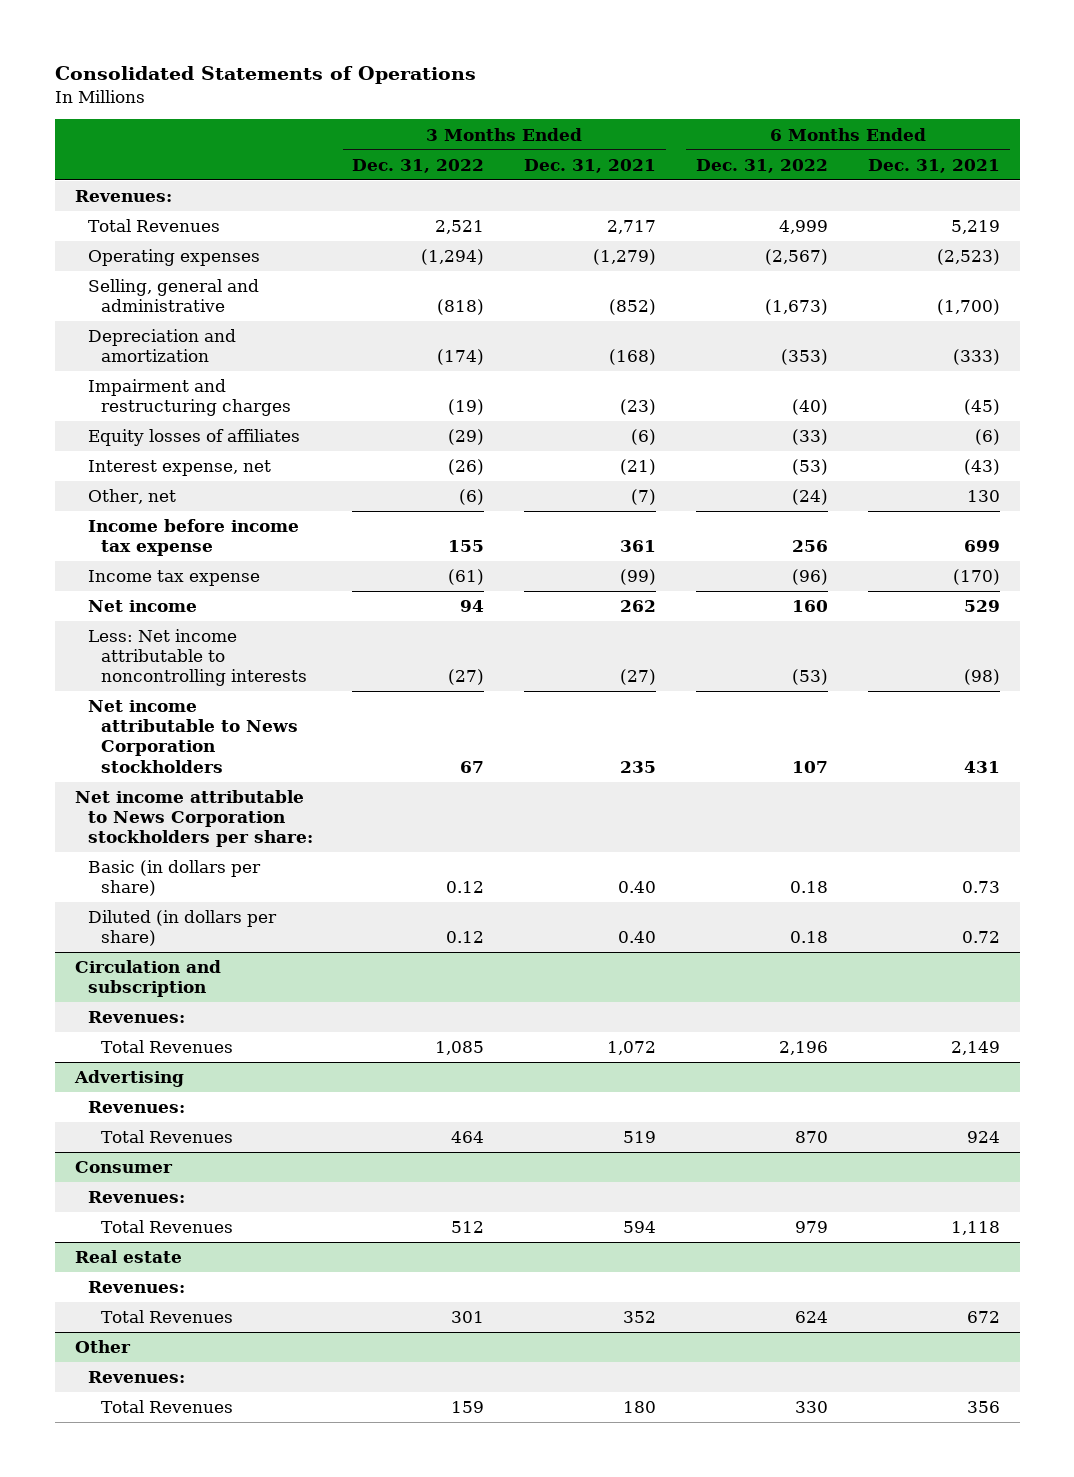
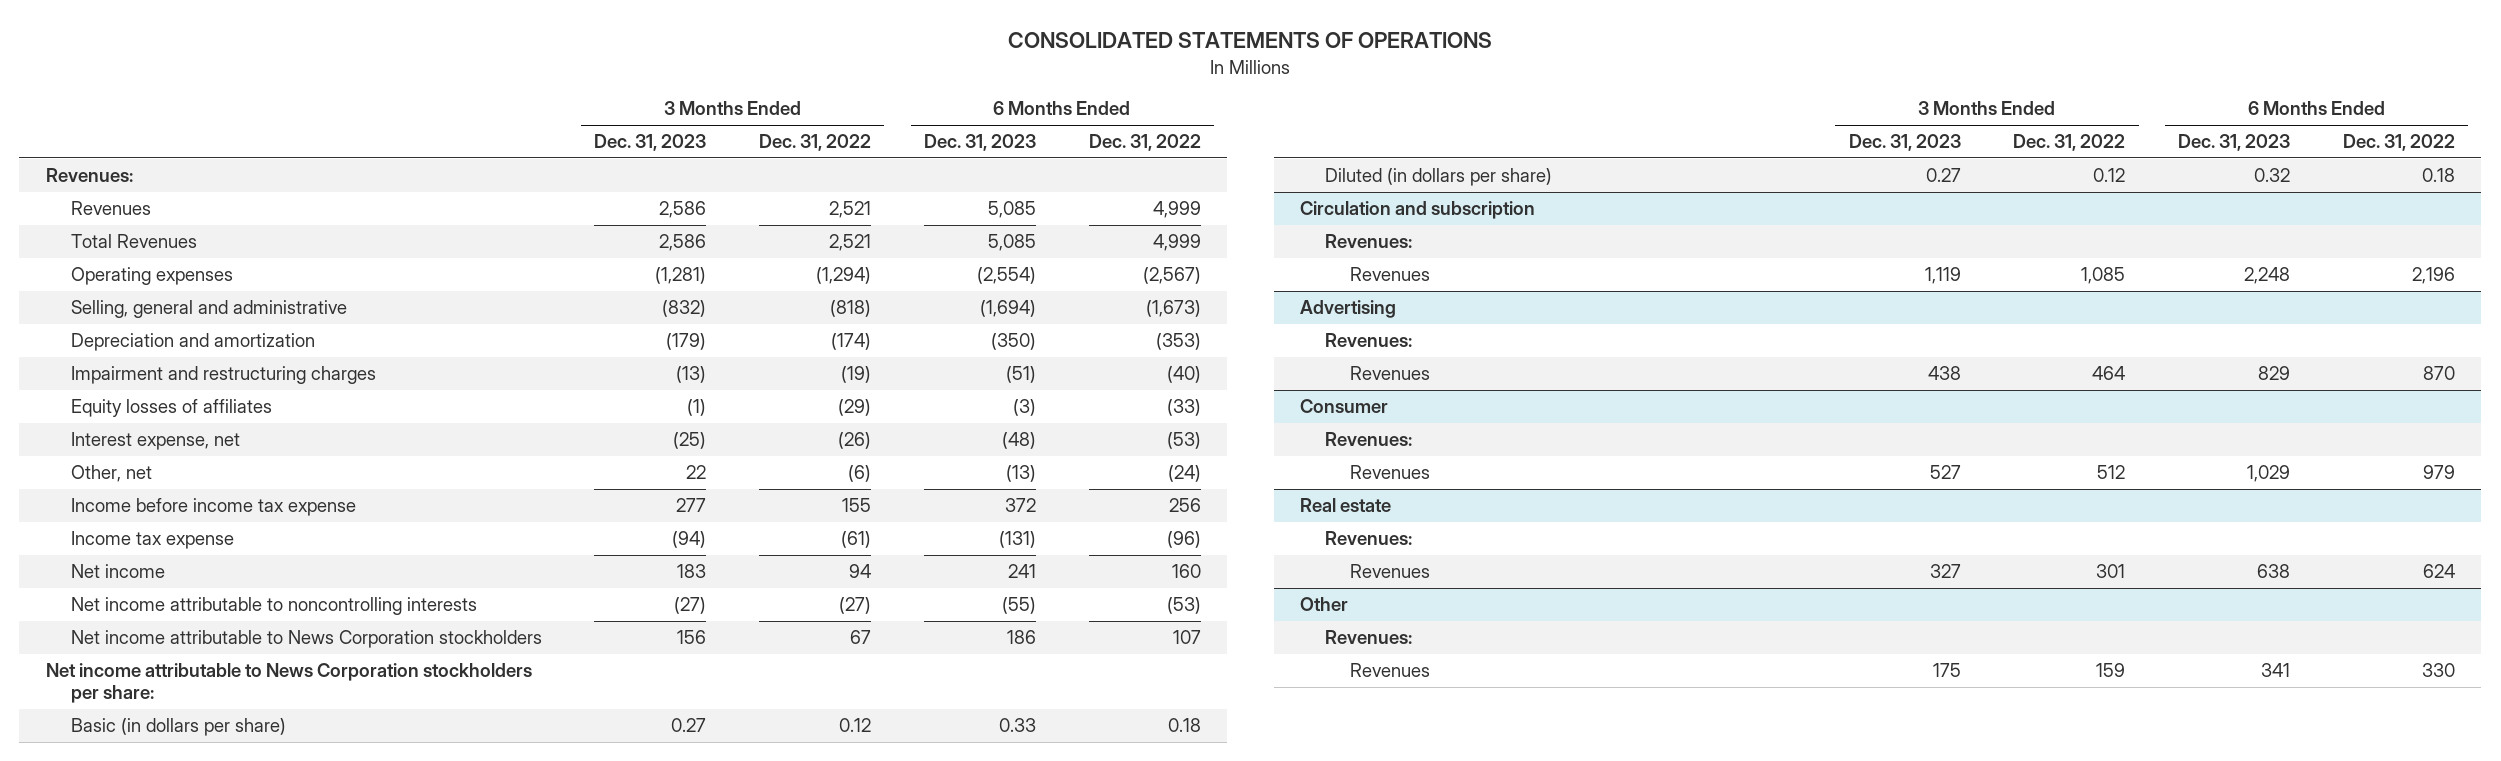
- Consolidated Statements of Operations
+ CONSOLIDATED STATEMENTS OF OPERATIONS
- | 3 Months Ended Dec. 31, 2022 | 3 Months Ended Dec. 31, 2021 | 6 Months Ended Dec. 31, 2022 | 6 Months Ended Dec. 31, 2021
+ | 3 Months Ended Dec. 31, 2023 | 3 Months Ended Dec. 31, 2022 | 6 Months Ended Dec. 31, 2023 | 6 Months Ended Dec. 31, 2022
+ Revenues | 2,586 | 2,521 | 5,085 | 4,999
- Less: Net income attributable to noncontrolling interests | (27) | (27) | (53) | (98)
+ Net income attributable to noncontrolling interests | (27) | (27) | (55) | (53)
@ Circulation and subscription
- Total Revenues | 1,085 | 1,072 | 2,196 | 2,149
+ Revenues | 1,119 | 1,085 | 2,248 | 2,196
@ Advertising
- Total Revenues | 464 | 519 | 870 | 924
+ Revenues | 438 | 464 | 829 | 870
@ Consumer
- Total Revenues | 512 | 594 | 979 | 1,118
+ Revenues | 527 | 512 | 1,029 | 979
@ Real estate
- Total Revenues | 301 | 352 | 624 | 672
+ Revenues | 327 | 301 | 638 | 624
@ Other
- Total Revenues | 159 | 180 | 330 | 356
+ Revenues | 175 | 159 | 341 | 330

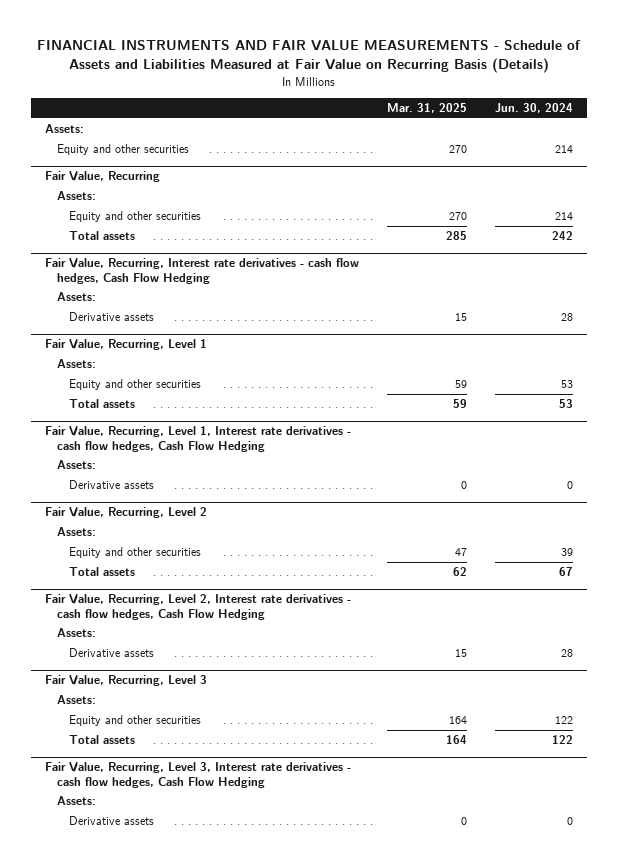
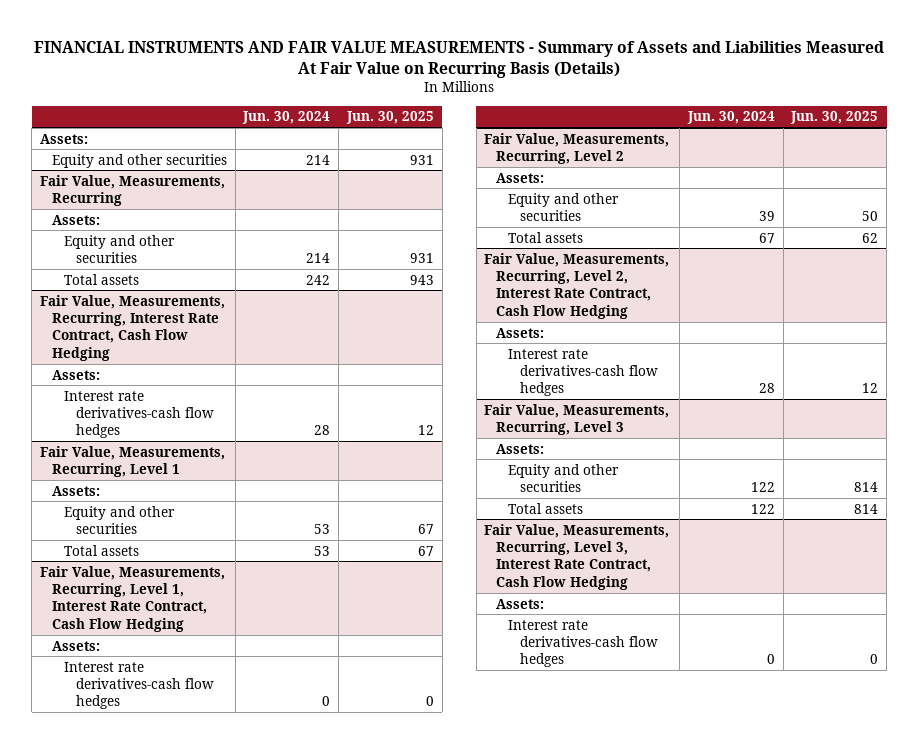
- FINANCIAL INSTRUMENTS AND FAIR VALUE MEASUREMENTS - Schedule of Assets and Liabilities Measured at Fair Value on Recurring Basis (Details)
+ FINANCIAL INSTRUMENTS AND FAIR VALUE MEASUREMENTS - Summary of Assets and Liabilities Measured At Fair Value on Recurring Basis (Details)
- | Mar. 31, 2025 | Jun. 30, 2024
+ | Jun. 30, 2024 | Jun. 30, 2025
- Fair Value, Recurring
+ Fair Value, Measurements, Recurring
- Fair Value, Recurring, Interest rate derivatives - cash flow hedges, Cash Flow Hedging
+ Fair Value, Measurements, Recurring, Interest Rate Contract, Cash Flow Hedging
- Derivative assets | 15 | 28
- Fair Value, Recurring, Level 1
+ Interest rate derivatives-cash flow hedges | 28 | 12
+ Fair Value, Measurements, Recurring, Level 1
- Fair Value, Recurring, Level 1, Interest rate derivatives - cash flow hedges, Cash Flow Hedging
+ Fair Value, Measurements, Recurring, Level 1, Interest Rate Contract, Cash Flow Hedging
- Derivative assets | 0 | 0
- Fair Value, Recurring, Level 2
+ Interest rate derivatives-cash flow hedges | 0 | 0
+ Fair Value, Measurements, Recurring, Level 2
- Fair Value, Recurring, Level 2, Interest rate derivatives - cash flow hedges, Cash Flow Hedging
+ Fair Value, Measurements, Recurring, Level 2, Interest Rate Contract, Cash Flow Hedging
- Derivative assets | 15 | 28
- Fair Value, Recurring, Level 3
+ Interest rate derivatives-cash flow hedges | 28 | 12
+ Fair Value, Measurements, Recurring, Level 3
- Fair Value, Recurring, Level 3, Interest rate derivatives - cash flow hedges, Cash Flow Hedging
+ Fair Value, Measurements, Recurring, Level 3, Interest Rate Contract, Cash Flow Hedging
- Derivative assets | 0 | 0
+ Interest rate derivatives-cash flow hedges | 0 | 0

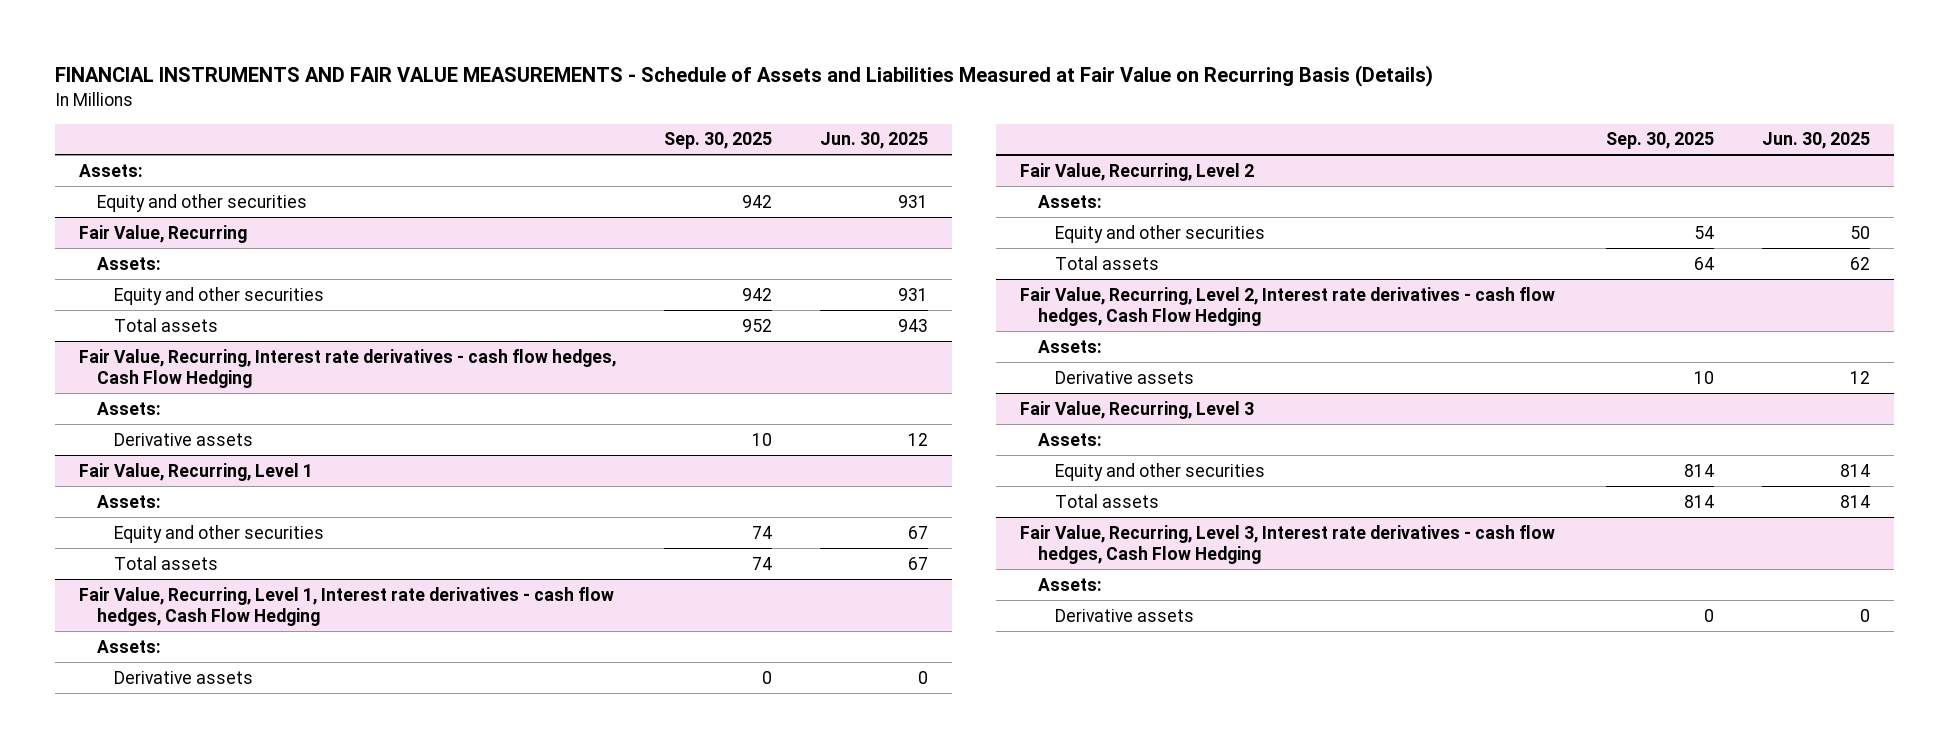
- FINANCIAL INSTRUMENTS AND FAIR VALUE MEASUREMENTS - Summary of Assets and Liabilities Measured At Fair Value on Recurring Basis (Details)
+ FINANCIAL INSTRUMENTS AND FAIR VALUE MEASUREMENTS - Schedule of Assets and Liabilities Measured at Fair Value on Recurring Basis (Details)
- | Jun. 30, 2024 | Jun. 30, 2025
+ | Sep. 30, 2025 | Jun. 30, 2025
- Fair Value, Measurements, Recurring
+ Fair Value, Recurring
- Fair Value, Measurements, Recurring, Interest Rate Contract, Cash Flow Hedging
+ Fair Value, Recurring, Interest rate derivatives - cash flow hedges, Cash Flow Hedging
- Interest rate derivatives-cash flow hedges | 28 | 12
- Fair Value, Measurements, Recurring, Level 1
+ Derivative assets | 10 | 12
+ Fair Value, Recurring, Level 1
- Fair Value, Measurements, Recurring, Level 1, Interest Rate Contract, Cash Flow Hedging
+ Fair Value, Recurring, Level 1, Interest rate derivatives - cash flow hedges, Cash Flow Hedging
- Interest rate derivatives-cash flow hedges | 0 | 0
- Fair Value, Measurements, Recurring, Level 2
+ Derivative assets | 0 | 0
+ Fair Value, Recurring, Level 2
- Fair Value, Measurements, Recurring, Level 2, Interest Rate Contract, Cash Flow Hedging
+ Fair Value, Recurring, Level 2, Interest rate derivatives - cash flow hedges, Cash Flow Hedging
- Interest rate derivatives-cash flow hedges | 28 | 12
- Fair Value, Measurements, Recurring, Level 3
+ Derivative assets | 10 | 12
+ Fair Value, Recurring, Level 3
- Fair Value, Measurements, Recurring, Level 3, Interest Rate Contract, Cash Flow Hedging
+ Fair Value, Recurring, Level 3, Interest rate derivatives - cash flow hedges, Cash Flow Hedging
- Interest rate derivatives-cash flow hedges | 0 | 0
+ Derivative assets | 0 | 0

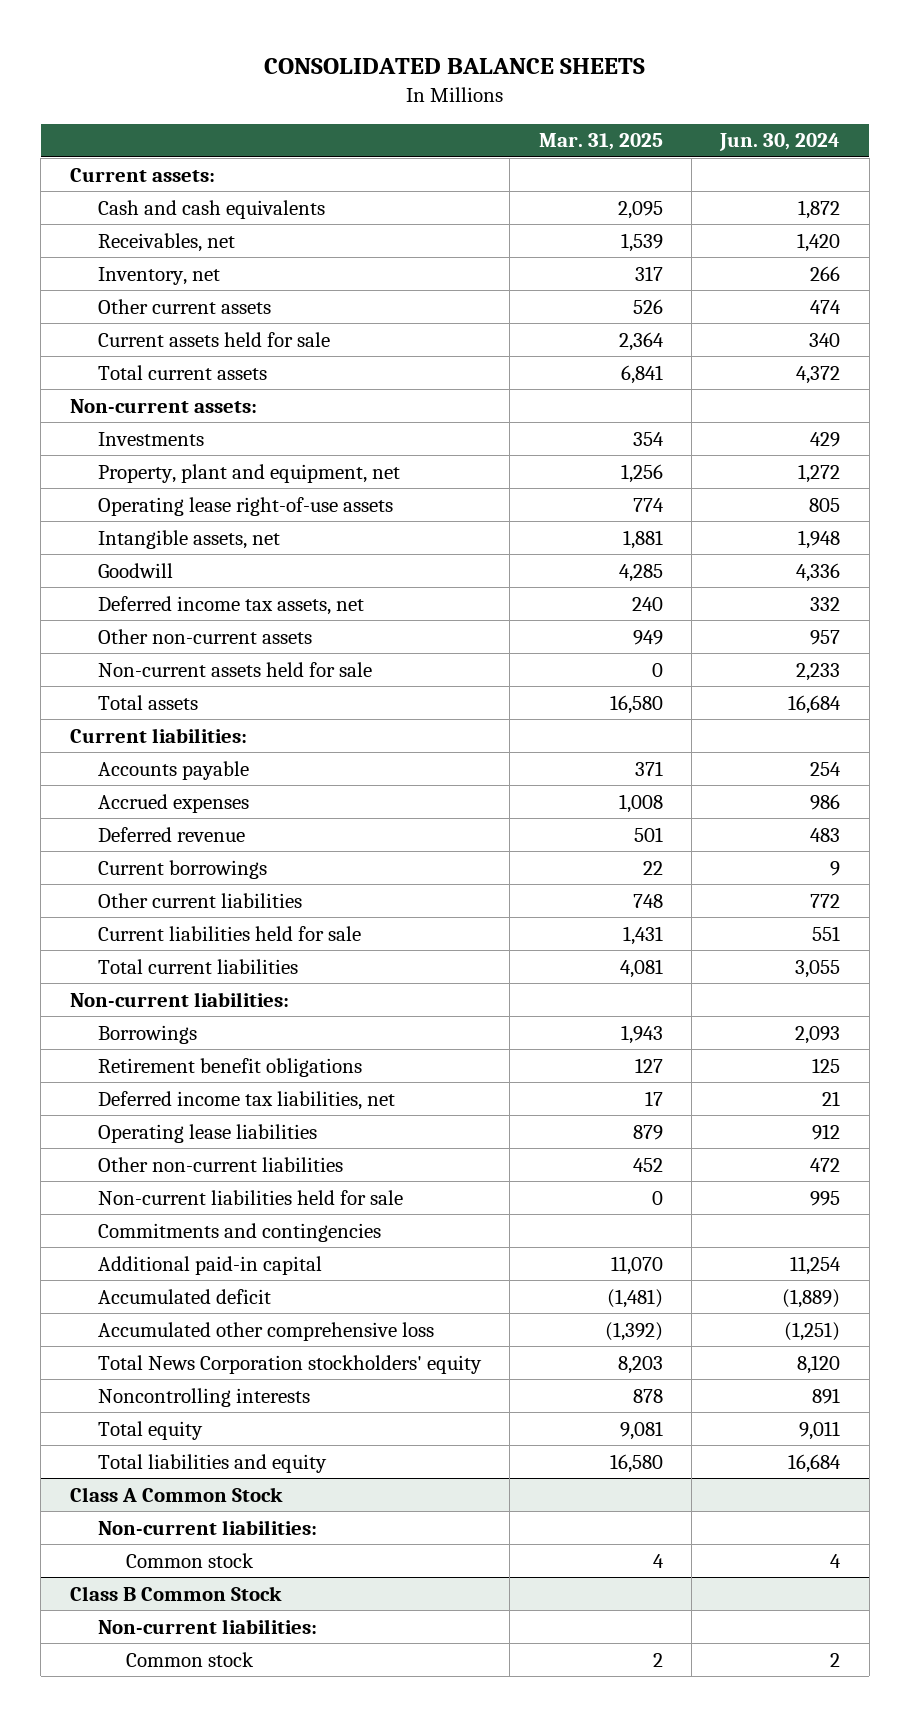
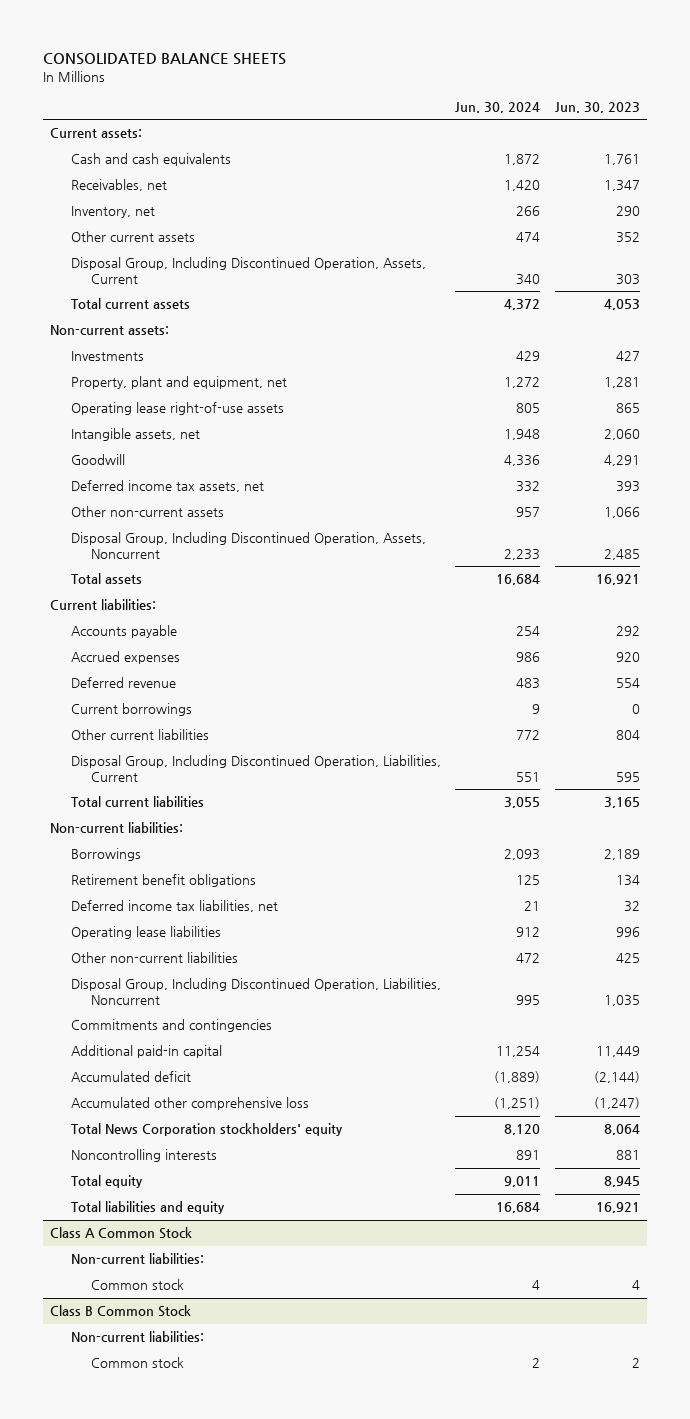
- | Mar. 31, 2025 | Jun. 30, 2024
+ | Jun. 30, 2024 | Jun. 30, 2023
- Current assets held for sale | 2,364 | 340
+ Disposal Group, Including Discontinued Operation, Assets, Current | 340 | 303
- Non-current assets held for sale | 0 | 2,233
+ Disposal Group, Including Discontinued Operation, Assets, Noncurrent | 2,233 | 2,485
- Current liabilities held for sale | 1,431 | 551
+ Disposal Group, Including Discontinued Operation, Liabilities, Current | 551 | 595
- Non-current liabilities held for sale | 0 | 995
+ Disposal Group, Including Discontinued Operation, Liabilities, Noncurrent | 995 | 1,035

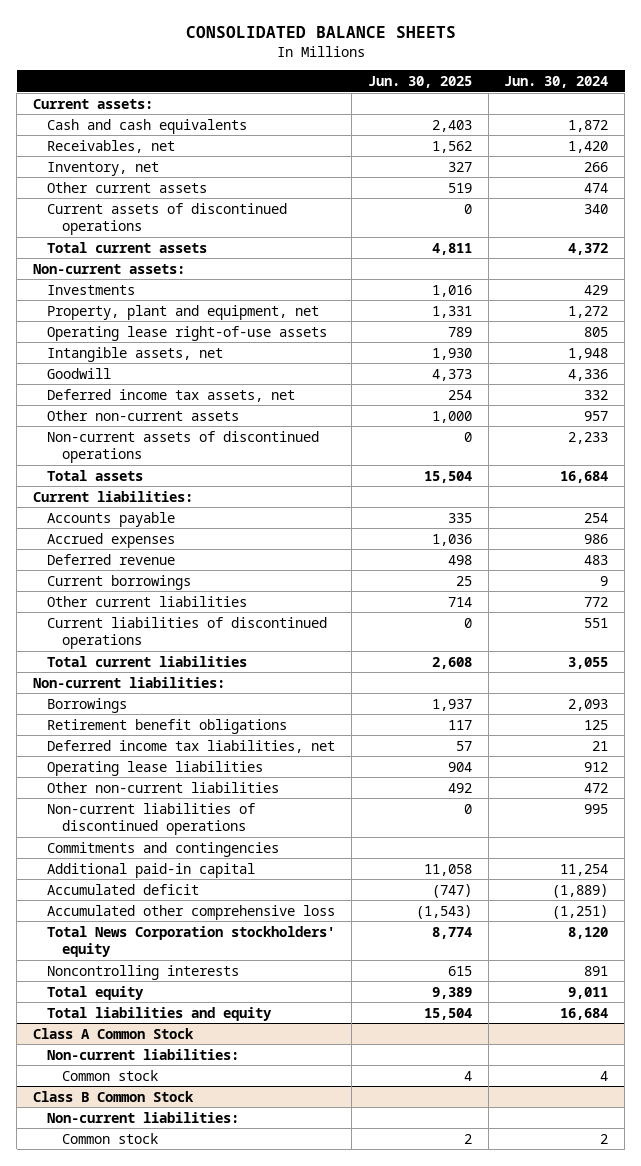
- | Jun. 30, 2024 | Jun. 30, 2023
+ | Jun. 30, 2025 | Jun. 30, 2024
- Disposal Group, Including Discontinued Operation, Assets, Current | 340 | 303
+ Current assets of discontinued operations | 0 | 340
- Disposal Group, Including Discontinued Operation, Assets, Noncurrent | 2,233 | 2,485
+ Non-current assets of discontinued operations | 0 | 2,233
- Disposal Group, Including Discontinued Operation, Liabilities, Current | 551 | 595
+ Current liabilities of discontinued operations | 0 | 551
- Disposal Group, Including Discontinued Operation, Liabilities, Noncurrent | 995 | 1,035
+ Non-current liabilities of discontinued operations | 0 | 995

